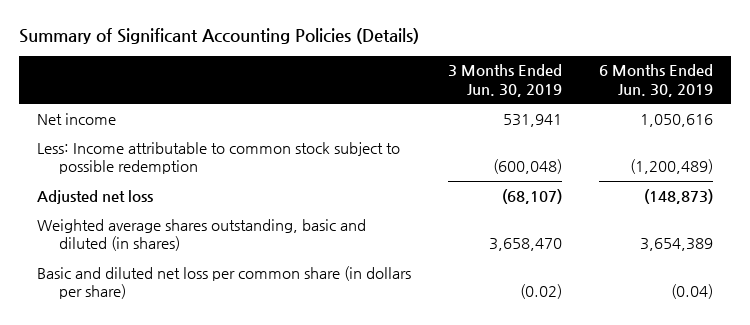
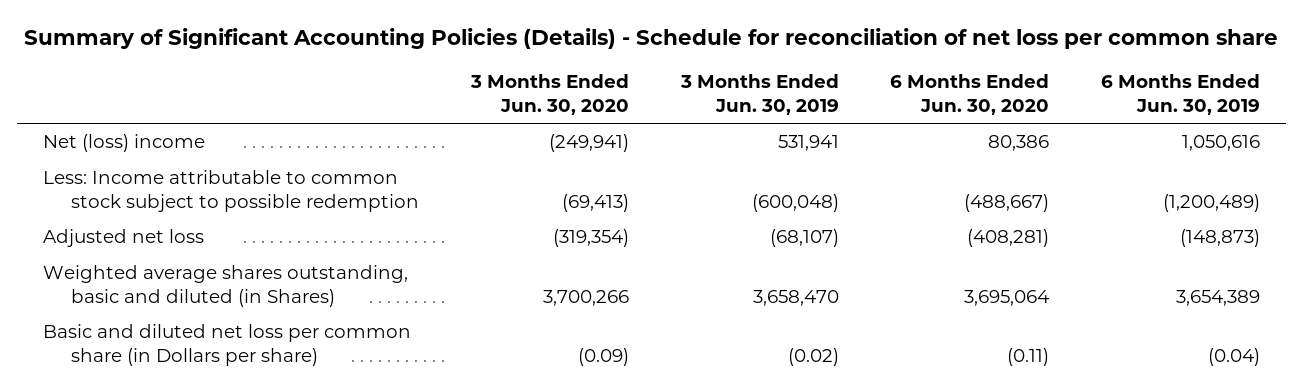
- Summary of Significant Accounting Policies (Details)
+ Summary of Significant Accounting Policies (Details) - Schedule for reconciliation of net loss per common share
- | 3 Months Ended Jun. 30, 2019 | 6 Months Ended Jun. 30, 2019
+ | 3 Months Ended Jun. 30, 2020 | 3 Months Ended Jun. 30, 2019 | 6 Months Ended Jun. 30, 2020 | 6 Months Ended Jun. 30, 2019
- Net income | 531,941 | 1,050,616
+ Net (loss) income | (249,941) | 531,941 | 80,386 | 1,050,616
- Weighted average shares outstanding, basic and diluted (in shares) | 3,658,470 | 3,654,389
- Basic and diluted net loss per common share (in dollars per share) | (0.02) | (0.04)
+ Weighted average shares outstanding, basic and diluted (in Shares) | 3,700,266 | 3,658,470 | 3,695,064 | 3,654,389
+ Basic and diluted net loss per common share (in Dollars per share) | (0.09) | (0.02) | (0.11) | (0.04)

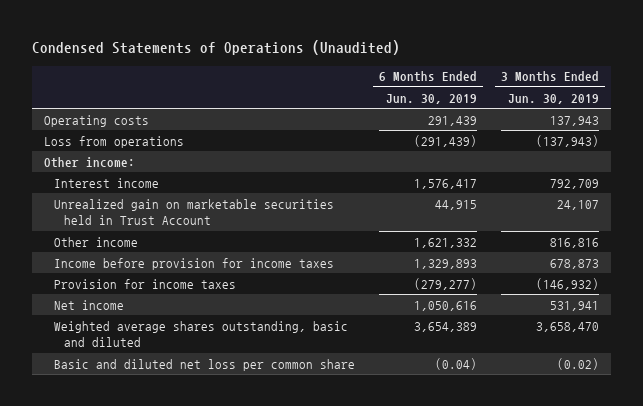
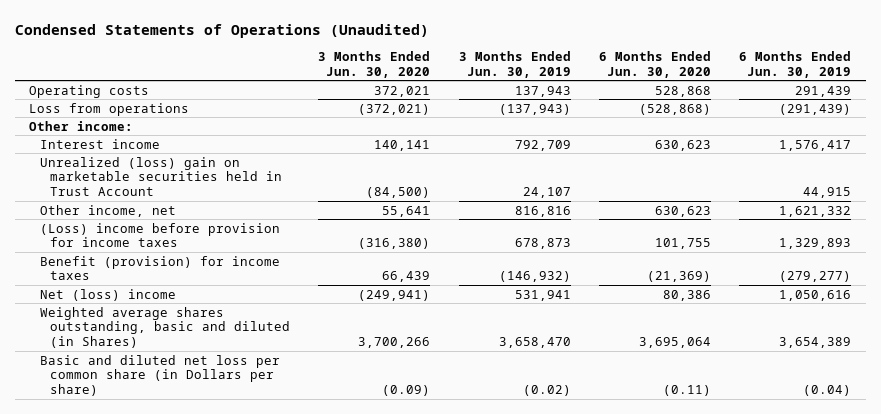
- | 6 Months Ended Jun. 30, 2019 | 3 Months Ended Jun. 30, 2019
+ | 3 Months Ended Jun. 30, 2020 | 3 Months Ended Jun. 30, 2019 | 6 Months Ended Jun. 30, 2020 | 6 Months Ended Jun. 30, 2019
- Unrealized gain on marketable securities held in Trust Account | 44,915 | 24,107
- Other income | 1,621,332 | 816,816
- Income before provision for income taxes | 1,329,893 | 678,873
- Provision for income taxes | (279,277) | (146,932)
- Net income | 1,050,616 | 531,941
- Weighted average shares outstanding, basic and diluted | 3,654,389 | 3,658,470
- Basic and diluted net loss per common share | (0.04) | (0.02)
+ Unrealized (loss) gain on marketable securities held in Trust Account | (84,500) | 24,107 | | 44,915
+ Other income, net | 55,641 | 816,816 | 630,623 | 1,621,332
+ (Loss) income before provision for income taxes | (316,380) | 678,873 | 101,755 | 1,329,893
+ Benefit (provision) for income taxes | 66,439 | (146,932) | (21,369) | (279,277)
+ Net (loss) income | (249,941) | 531,941 | 80,386 | 1,050,616
+ Weighted average shares outstanding, basic and diluted (in Shares) | 3,700,266 | 3,658,470 | 3,695,064 | 3,654,389
+ Basic and diluted net loss per common share (in Dollars per share) | (0.09) | (0.02) | (0.11) | (0.04)

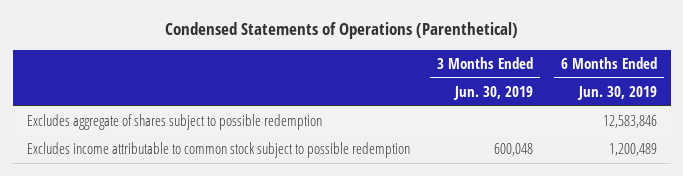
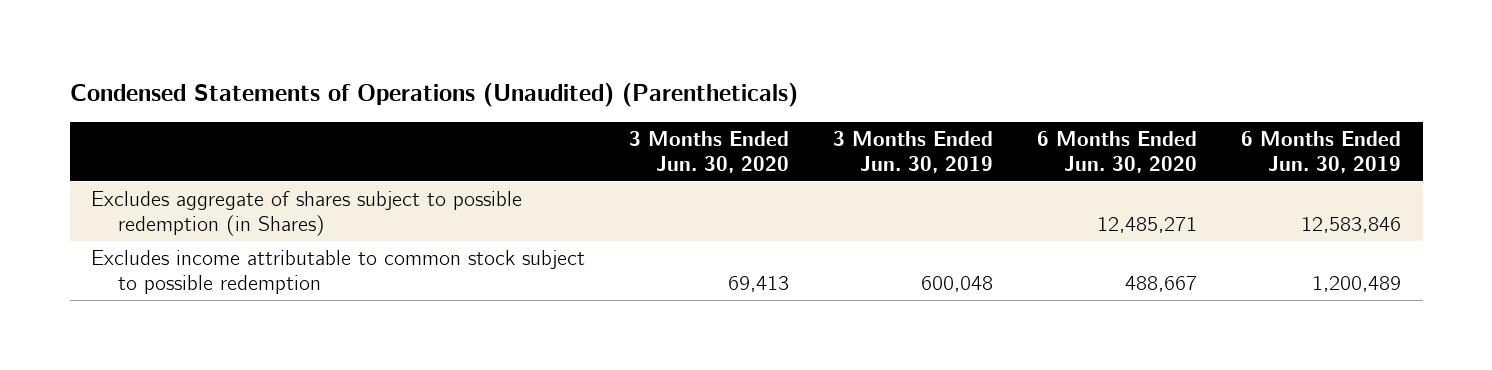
- Condensed Statements of Operations (Parenthetical)
+ Condensed Statements of Operations (Unaudited) (Parentheticals)
- | 3 Months Ended Jun. 30, 2019 | 6 Months Ended Jun. 30, 2019
+ | 3 Months Ended Jun. 30, 2020 | 3 Months Ended Jun. 30, 2019 | 6 Months Ended Jun. 30, 2020 | 6 Months Ended Jun. 30, 2019
- Excludes aggregate of shares subject to possible redemption | | 12,583,846
+ Excludes aggregate of shares subject to possible redemption (in Shares) | | | 12,485,271 | 12,583,846

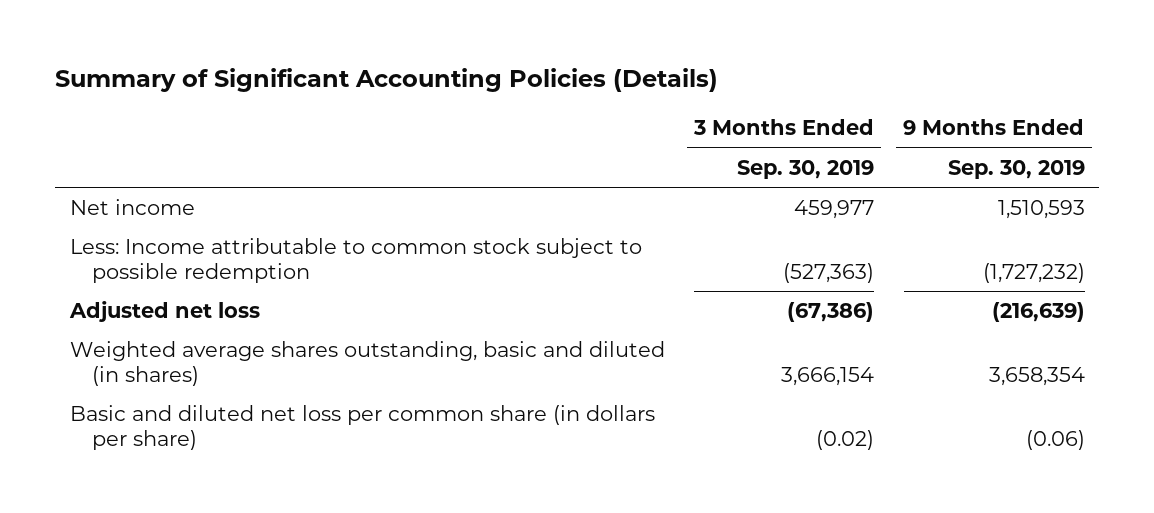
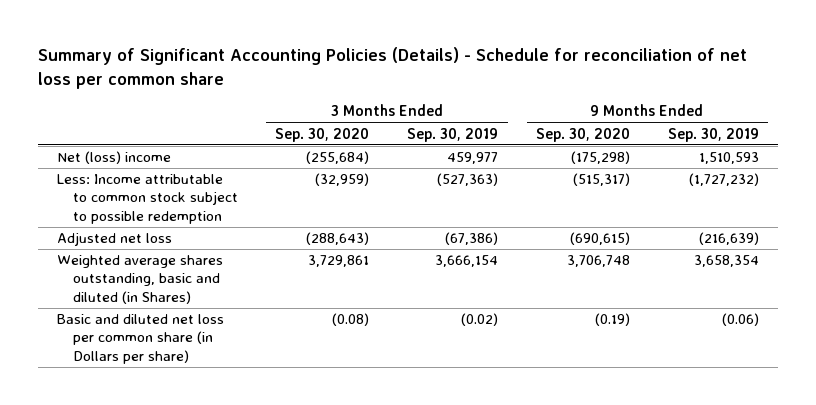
- Summary of Significant Accounting Policies (Details)
+ Summary of Significant Accounting Policies (Details) - Schedule for reconciliation of net loss per common share
- | 3 Months Ended Sep. 30, 2019 | 9 Months Ended Sep. 30, 2019
+ | 3 Months Ended Sep. 30, 2020 | 3 Months Ended Sep. 30, 2019 | 9 Months Ended Sep. 30, 2020 | 9 Months Ended Sep. 30, 2019
- Net income | 459,977 | 1,510,593
+ Net (loss) income | (255,684) | 459,977 | (175,298) | 1,510,593
- Weighted average shares outstanding, basic and diluted (in shares) | 3,666,154 | 3,658,354
- Basic and diluted net loss per common share (in dollars per share) | (0.02) | (0.06)
+ Weighted average shares outstanding, basic and diluted (in Shares) | 3,729,861 | 3,666,154 | 3,706,748 | 3,658,354
+ Basic and diluted net loss per common share (in Dollars per share) | (0.08) | (0.02) | (0.19) | (0.06)

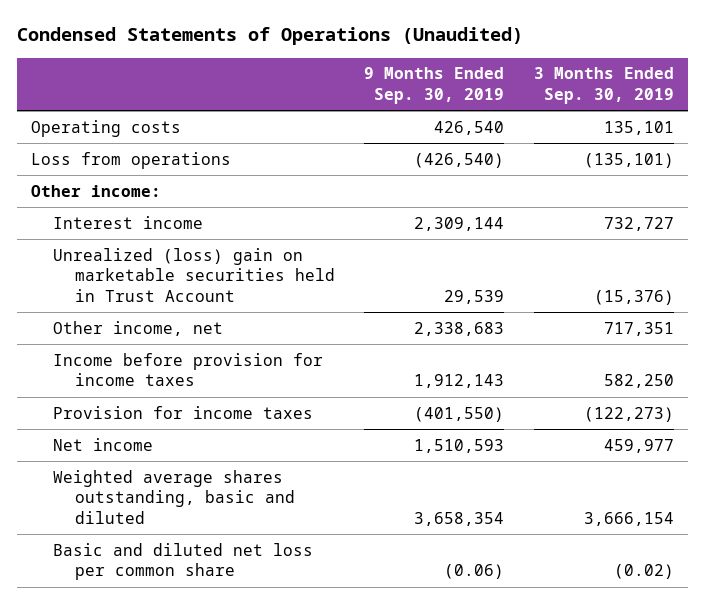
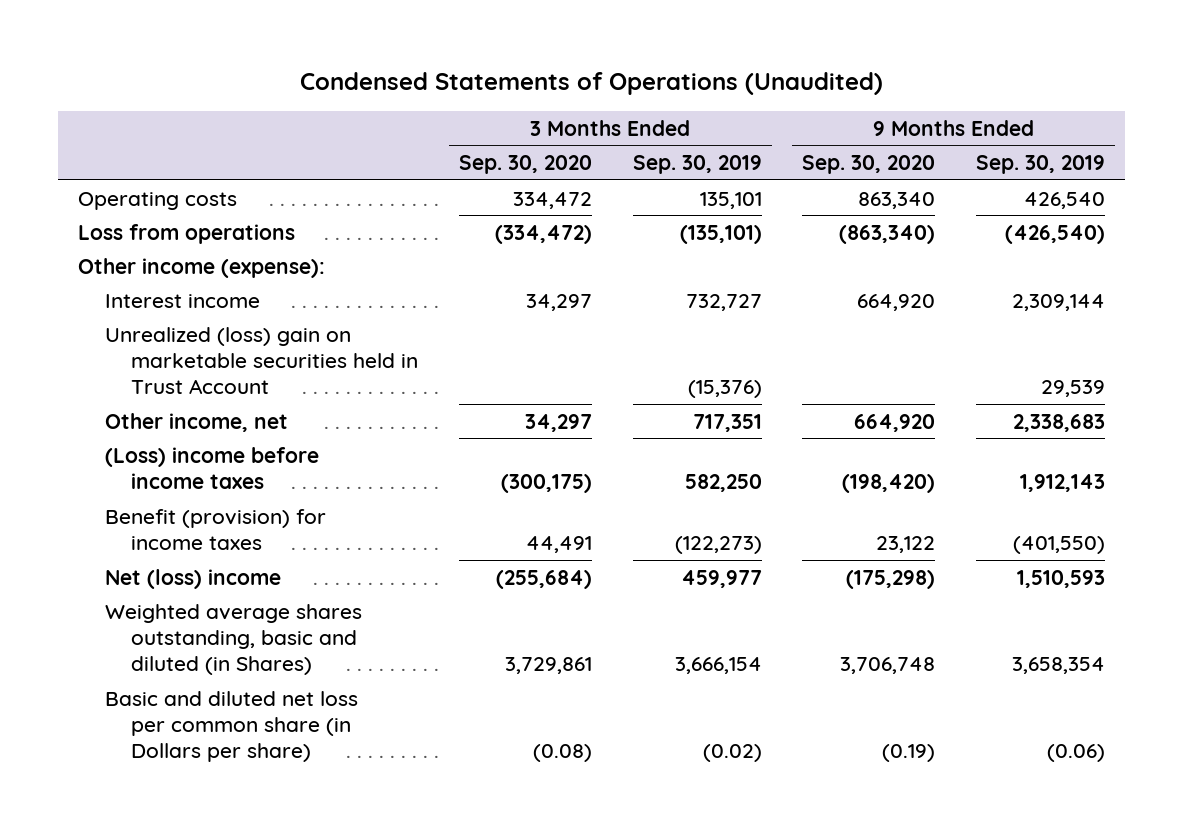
- | 9 Months Ended Sep. 30, 2019 | 3 Months Ended Sep. 30, 2019
+ | 3 Months Ended Sep. 30, 2020 | 3 Months Ended Sep. 30, 2019 | 9 Months Ended Sep. 30, 2020 | 9 Months Ended Sep. 30, 2019
- Other income:
+ Other income (expense):
- Income before provision for income taxes | 1,912,143 | 582,250
- Provision for income taxes | (401,550) | (122,273)
- Net income | 1,510,593 | 459,977
- Weighted average shares outstanding, basic and diluted | 3,658,354 | 3,666,154
- Basic and diluted net loss per common share | (0.06) | (0.02)
+ (Loss) income before income taxes | (300,175) | 582,250 | (198,420) | 1,912,143
+ Benefit (provision) for income taxes | 44,491 | (122,273) | 23,122 | (401,550)
+ Net (loss) income | (255,684) | 459,977 | (175,298) | 1,510,593
+ Weighted average shares outstanding, basic and diluted (in Shares) | 3,729,861 | 3,666,154 | 3,706,748 | 3,658,354
+ Basic and diluted net loss per common share (in Dollars per share) | (0.08) | (0.02) | (0.19) | (0.06)

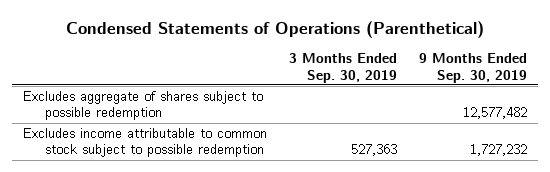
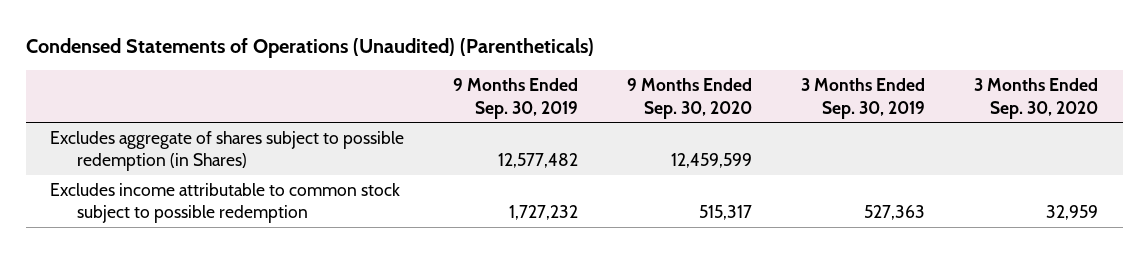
- Condensed Statements of Operations (Parenthetical)
+ Condensed Statements of Operations (Unaudited) (Parentheticals)
- | 3 Months Ended Sep. 30, 2019 | 9 Months Ended Sep. 30, 2019
+ | 9 Months Ended Sep. 30, 2019 | 9 Months Ended Sep. 30, 2020 | 3 Months Ended Sep. 30, 2019 | 3 Months Ended Sep. 30, 2020
- Excludes aggregate of shares subject to possible redemption | | 12,577,482
+ Excludes aggregate of shares subject to possible redemption (in Shares) | 12,577,482 | 12,459,599 | |

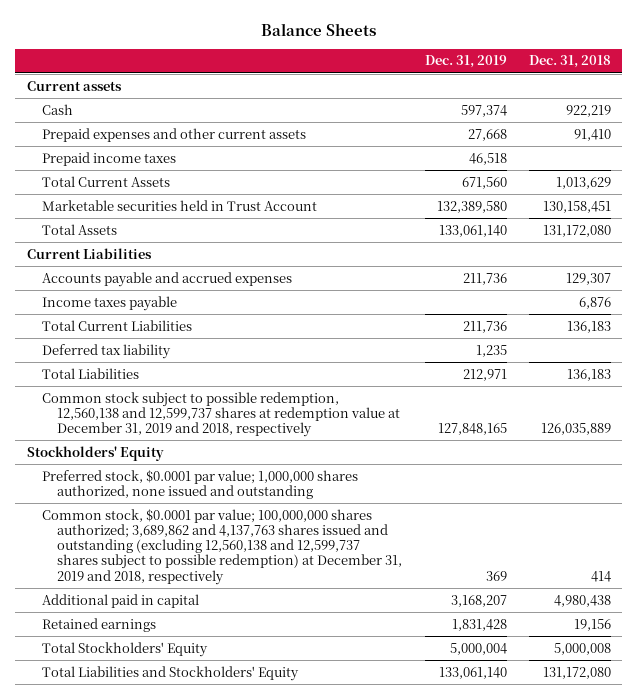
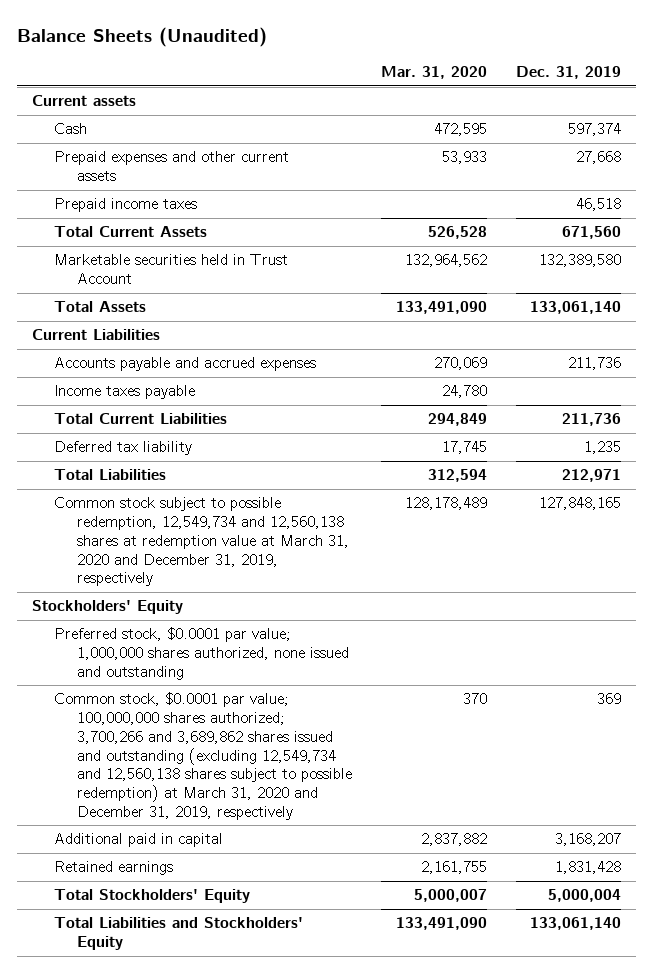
- Balance Sheets
+ Balance Sheets (Unaudited)
- | Dec. 31, 2019 | Dec. 31, 2018
+ | Mar. 31, 2020 | Dec. 31, 2019
- Common stock subject to possible redemption, 12,560,138 and 12,599,737 shares at redemption value at December 31, 2019 and 2018, respectively | 127,848,165 | 126,035,889
+ Common stock subject to possible redemption, 12,549,734 and 12,560,138 shares at redemption value at March 31, 2020 and December 31, 2019, respectively | 128,178,489 | 127,848,165
- Common stock, $0.0001 par value; 100,000,000 shares authorized; 3,689,862 and 4,137,763 shares issued and outstanding (excluding 12,560,138 and 12,599,737 shares subject to possible redemption) at December 31, 2019 and 2018, respectively | 369 | 414
+ Common stock, $0.0001 par value; 100,000,000 shares authorized; 3,700,266 and 3,689,862 shares issued and outstanding (excluding 12,549,734 and 12,560,138 shares subject to possible redemption) at March 31, 2020 and December 31, 2019, respectively | 370 | 369

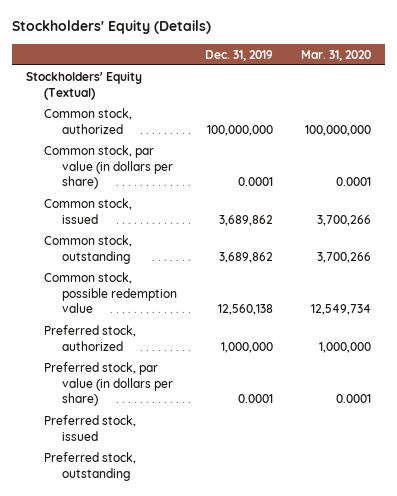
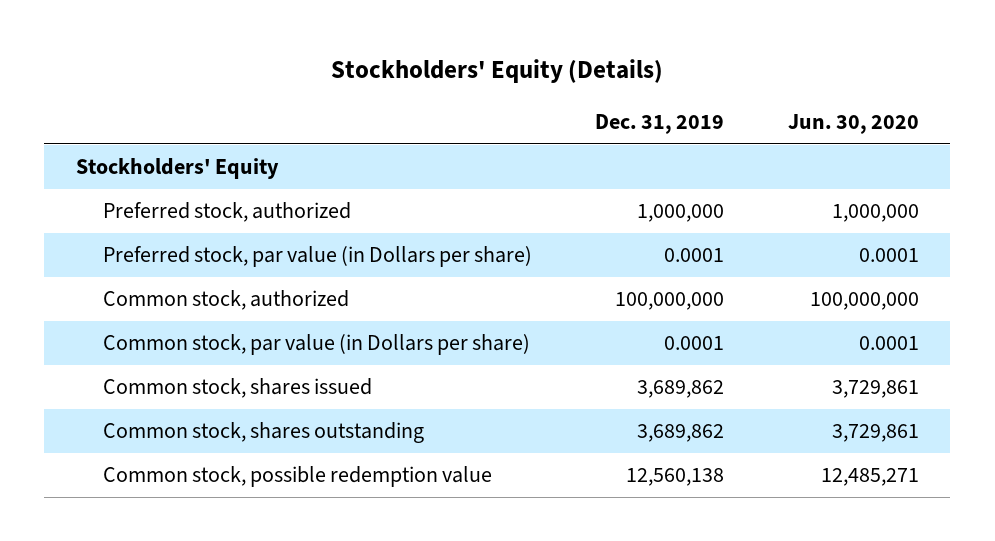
- | Dec. 31, 2019 | Mar. 31, 2020
+ | Dec. 31, 2019 | Jun. 30, 2020
- Stockholders' Equity (Textual)
+ Stockholders' Equity
moved up: Preferred stock, authorized | 1,000,000 | 1,000,000
+ Preferred stock, par value (in Dollars per share) | 0.0001 | 0.0001
- Common stock, par value (in dollars per share) | 0.0001 | 0.0001
- Common stock, issued | 3,689,862 | 3,700,266
- Common stock, outstanding | 3,689,862 | 3,700,266
+ Common stock, par value (in Dollars per share) | 0.0001 | 0.0001
+ Common stock, shares issued | 3,689,862 | 3,729,861
+ Common stock, shares outstanding | 3,689,862 | 3,729,861
- Preferred stock, par value (in dollars per share) | 0.0001 | 0.0001
- Preferred stock, issued
- Preferred stock, outstanding

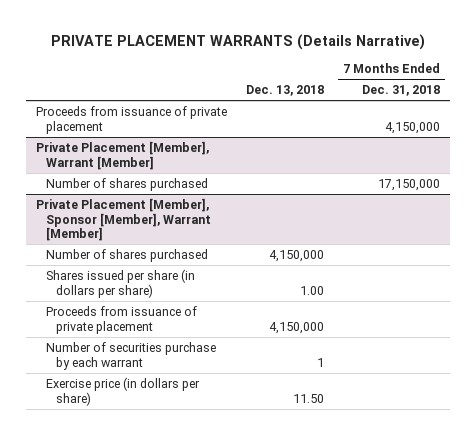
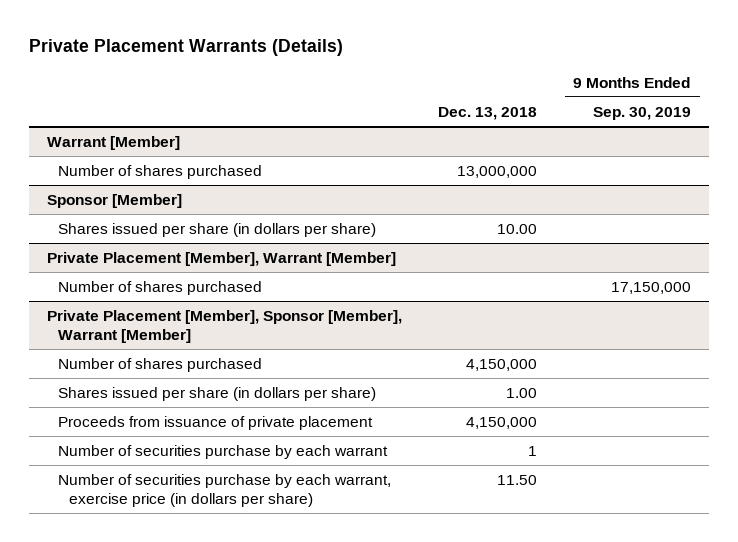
- PRIVATE PLACEMENT WARRANTS (Details Narrative)
+ Private Placement Warrants (Details)
- | Dec. 13, 2018 | 7 Months Ended Dec. 31, 2018
+ | Dec. 13, 2018 | 9 Months Ended Sep. 30, 2019
- Proceeds from issuance of private placement | | 4,150,000
+ Warrant [Member]
+ Number of shares purchased | 13,000,000 |
+ Sponsor [Member]
+ Shares issued per share (in dollars per share) | 10.00 |
@ Private Placement [Member], Sponsor [Member], Warrant [Member]
- Exercise price (in dollars per share) | 11.50 |
+ Number of securities purchase by each warrant, exercise price (in dollars per share) | 11.50 |

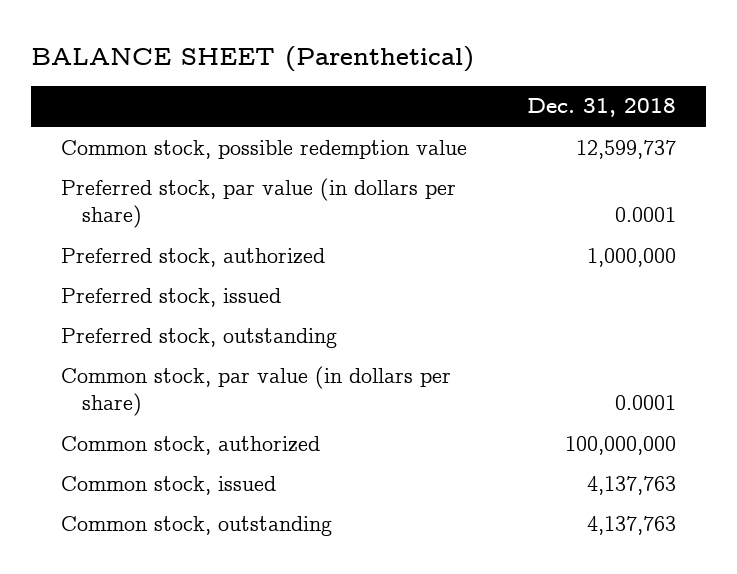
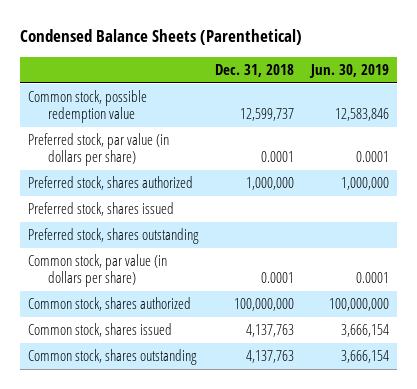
- BALANCE SHEET (Parenthetical)
+ Condensed Balance Sheets (Parenthetical)
- | Dec. 31, 2018
+ | Dec. 31, 2018 | Jun. 30, 2019
- Preferred stock, authorized | 1,000,000
- Preferred stock, issued
- Preferred stock, outstanding
+ Preferred stock, shares authorized | 1,000,000 | 1,000,000
+ Preferred stock, shares issued
+ Preferred stock, shares outstanding
- Common stock, authorized | 100,000,000
- Common stock, issued | 4,137,763
- Common stock, outstanding | 4,137,763
+ Common stock, shares authorized | 100,000,000 | 100,000,000
+ Common stock, shares issued | 4,137,763 | 3,666,154
+ Common stock, shares outstanding | 4,137,763 | 3,666,154

